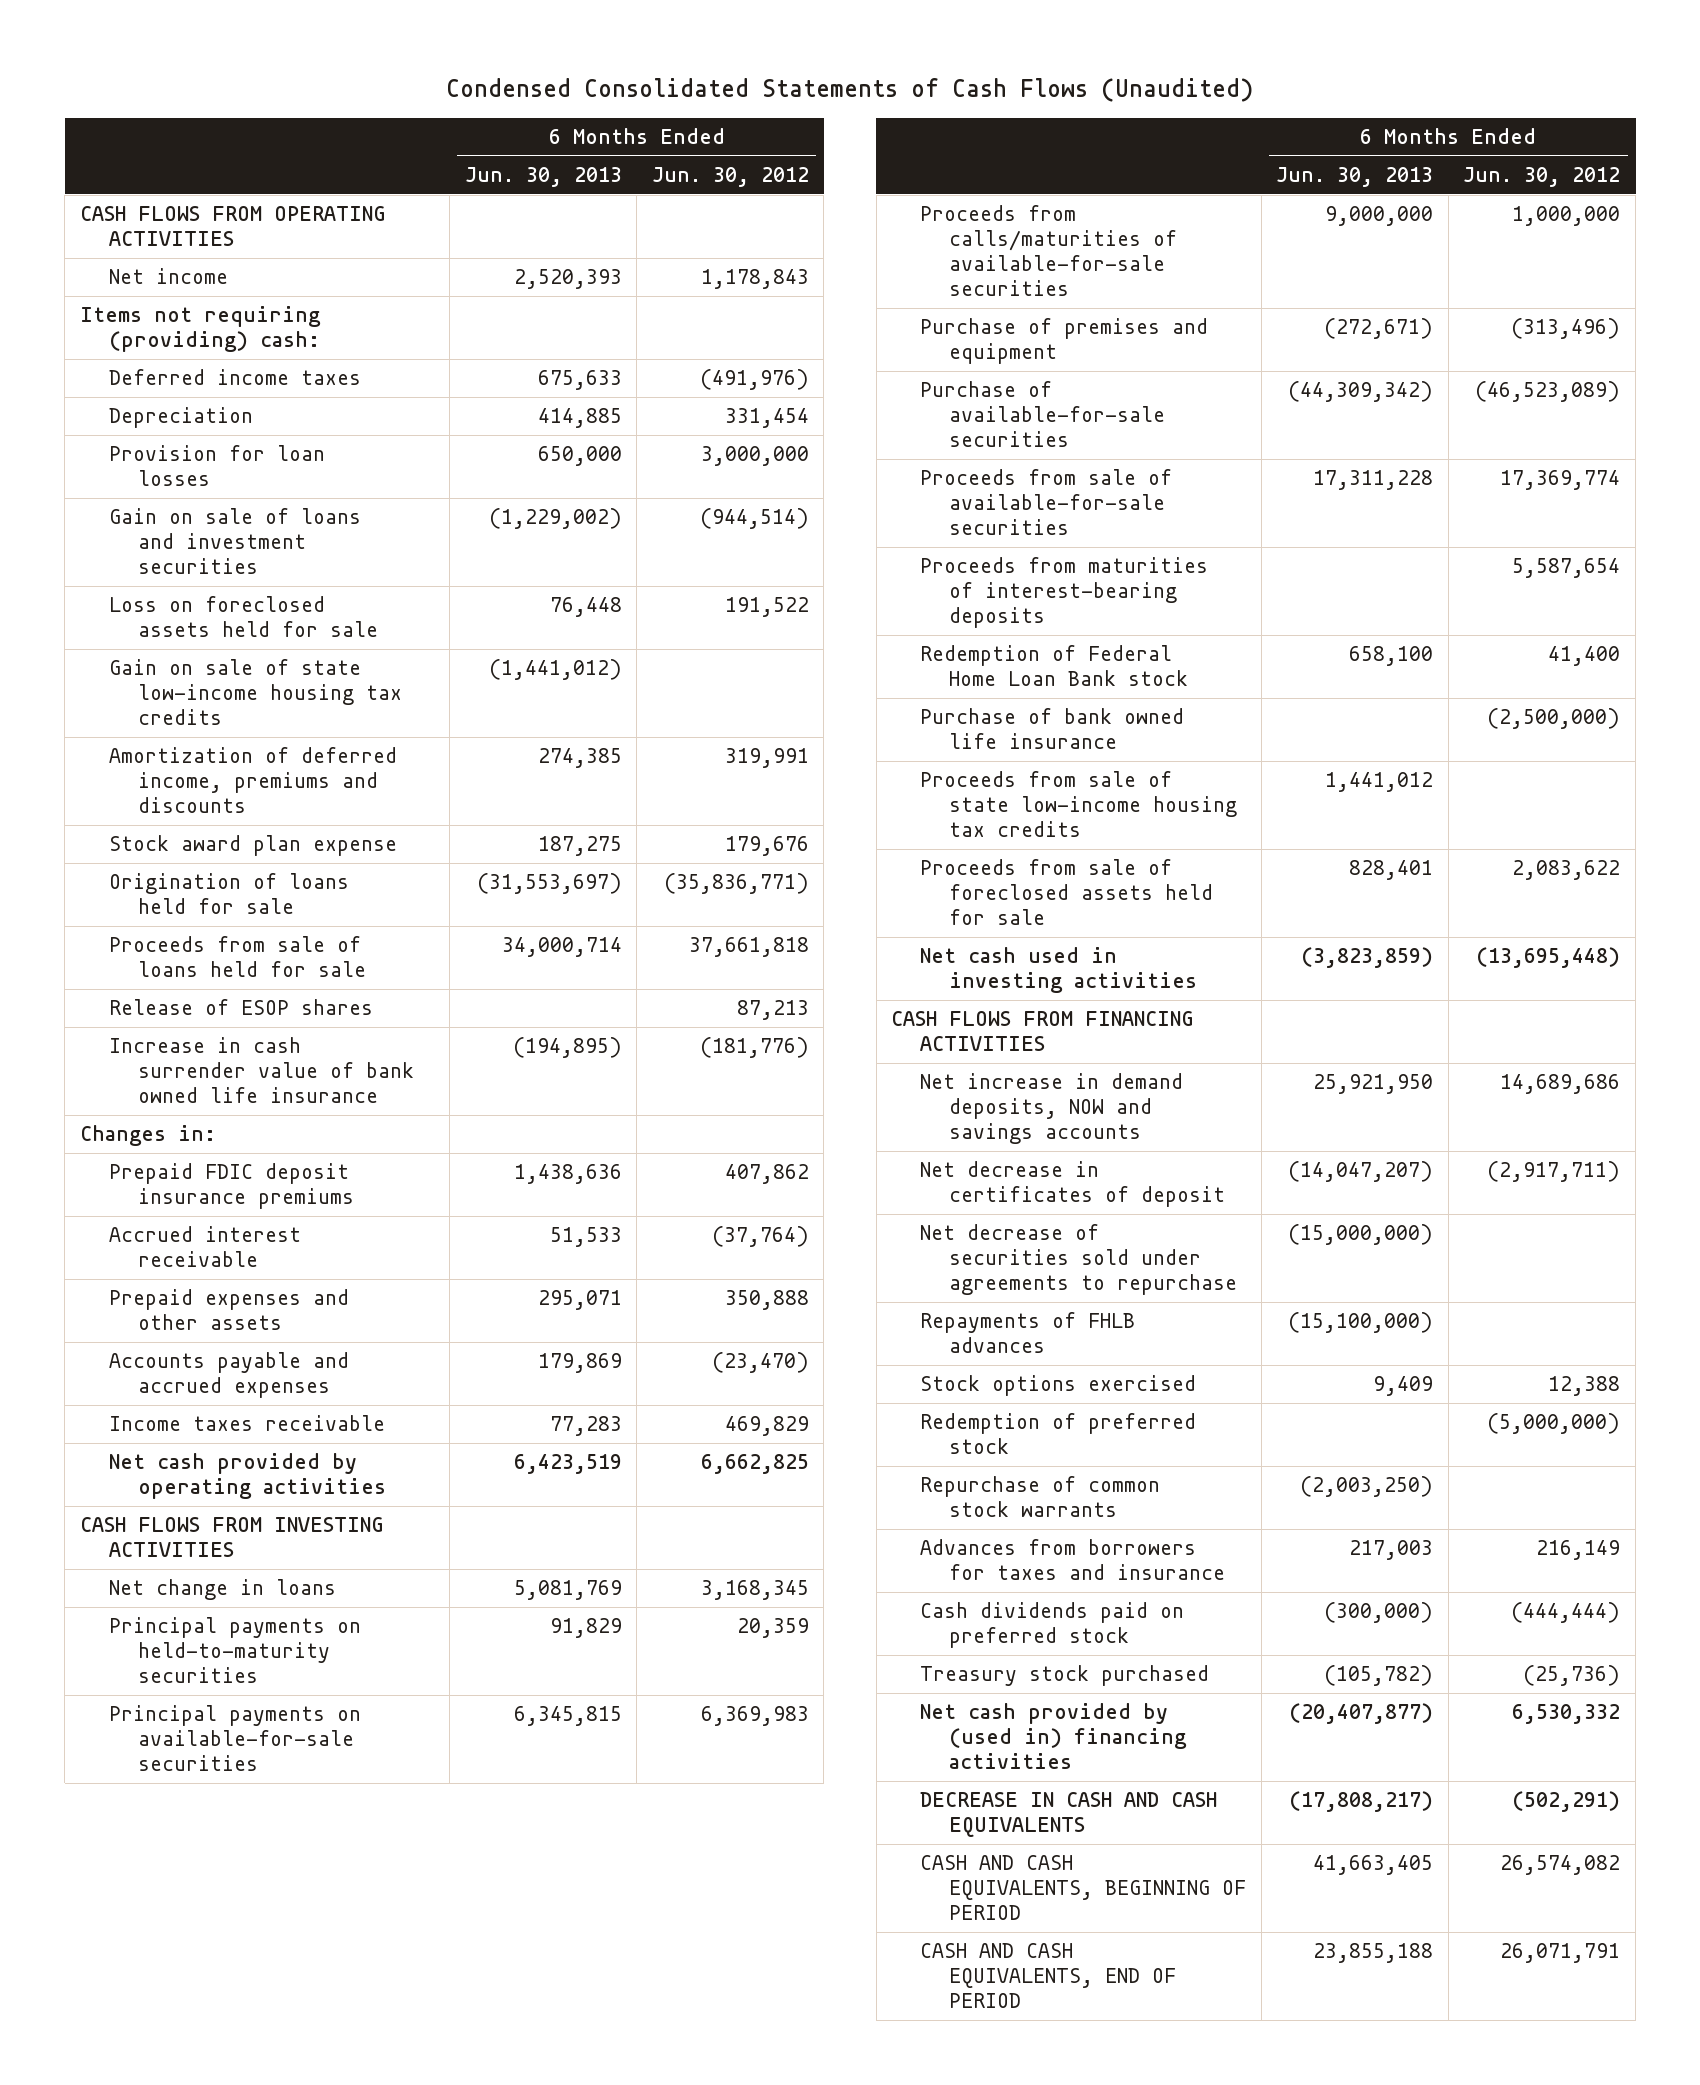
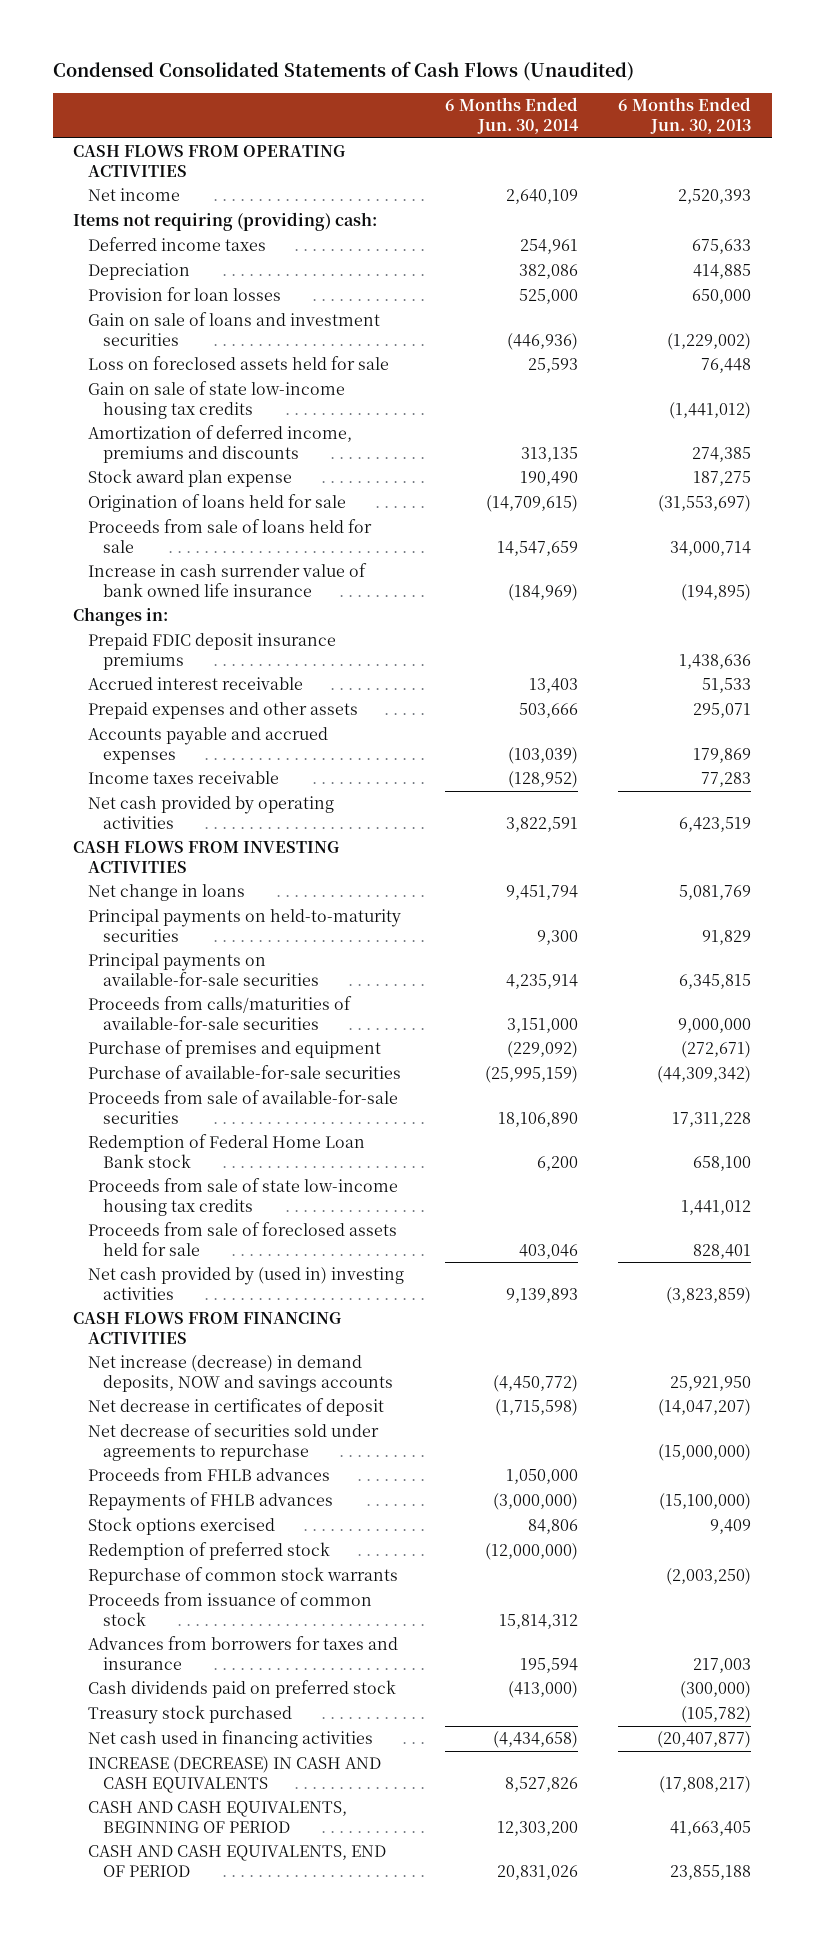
- | 6 Months Ended Jun. 30, 2013 | 6 Months Ended Jun. 30, 2012
+ | 6 Months Ended Jun. 30, 2014 | 6 Months Ended Jun. 30, 2013
- Release of ESOP shares | | 87,213
- Proceeds from maturities of interest-bearing deposits | | 5,587,654
- Purchase of bank owned life insurance | | (2,500,000)
- Net cash used in investing activities | (3,823,859) | (13,695,448)
+ Net cash provided by (used in) investing activities | 9,139,893 | (3,823,859)
- Net increase in demand deposits, NOW and savings accounts | 25,921,950 | 14,689,686
+ Net increase (decrease) in demand deposits, NOW and savings accounts | (4,450,772) | 25,921,950
+ Proceeds from FHLB advances | 1,050,000 |
+ Proceeds from issuance of common stock | 15,814,312 |
- Net cash provided by (used in) financing activities | (20,407,877) | 6,530,332
- DECREASE IN CASH AND CASH EQUIVALENTS | (17,808,217) | (502,291)
+ Net cash used in financing activities | (4,434,658) | (20,407,877)
+ INCREASE (DECREASE) IN CASH AND CASH EQUIVALENTS | 8,527,826 | (17,808,217)

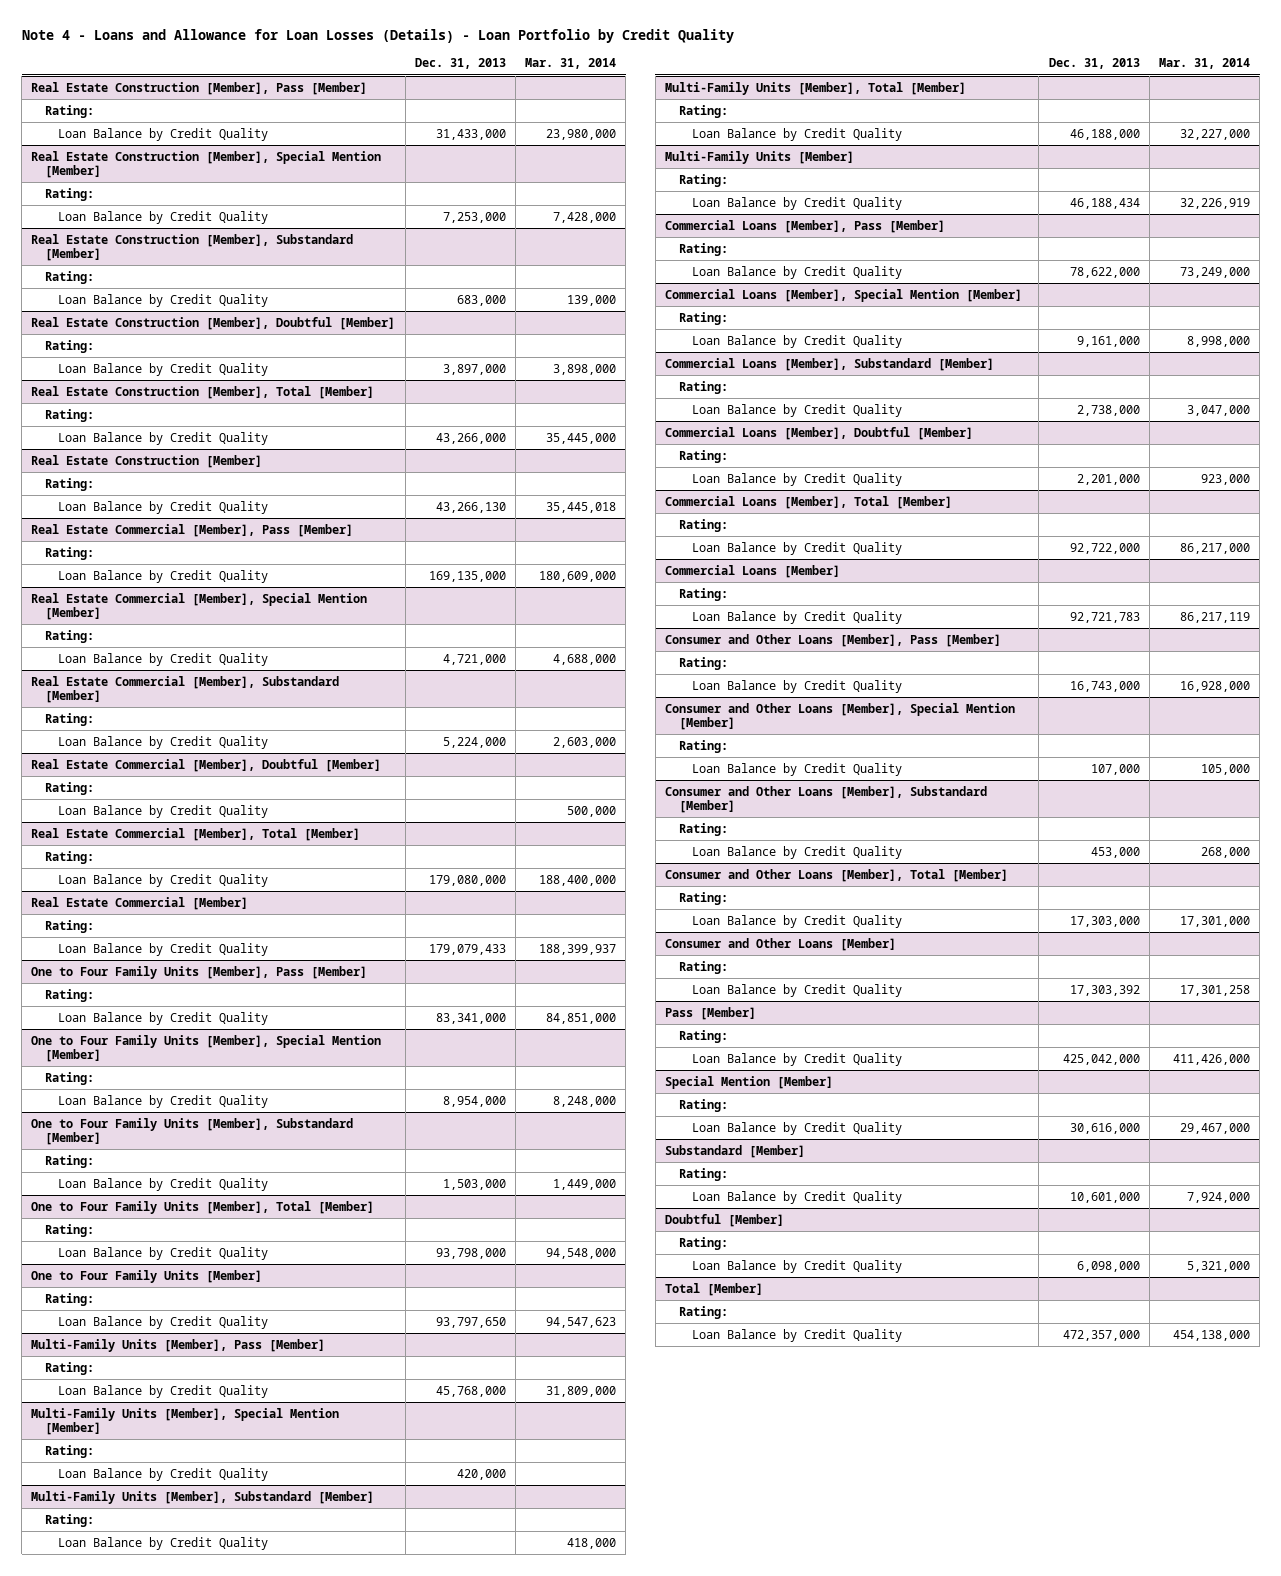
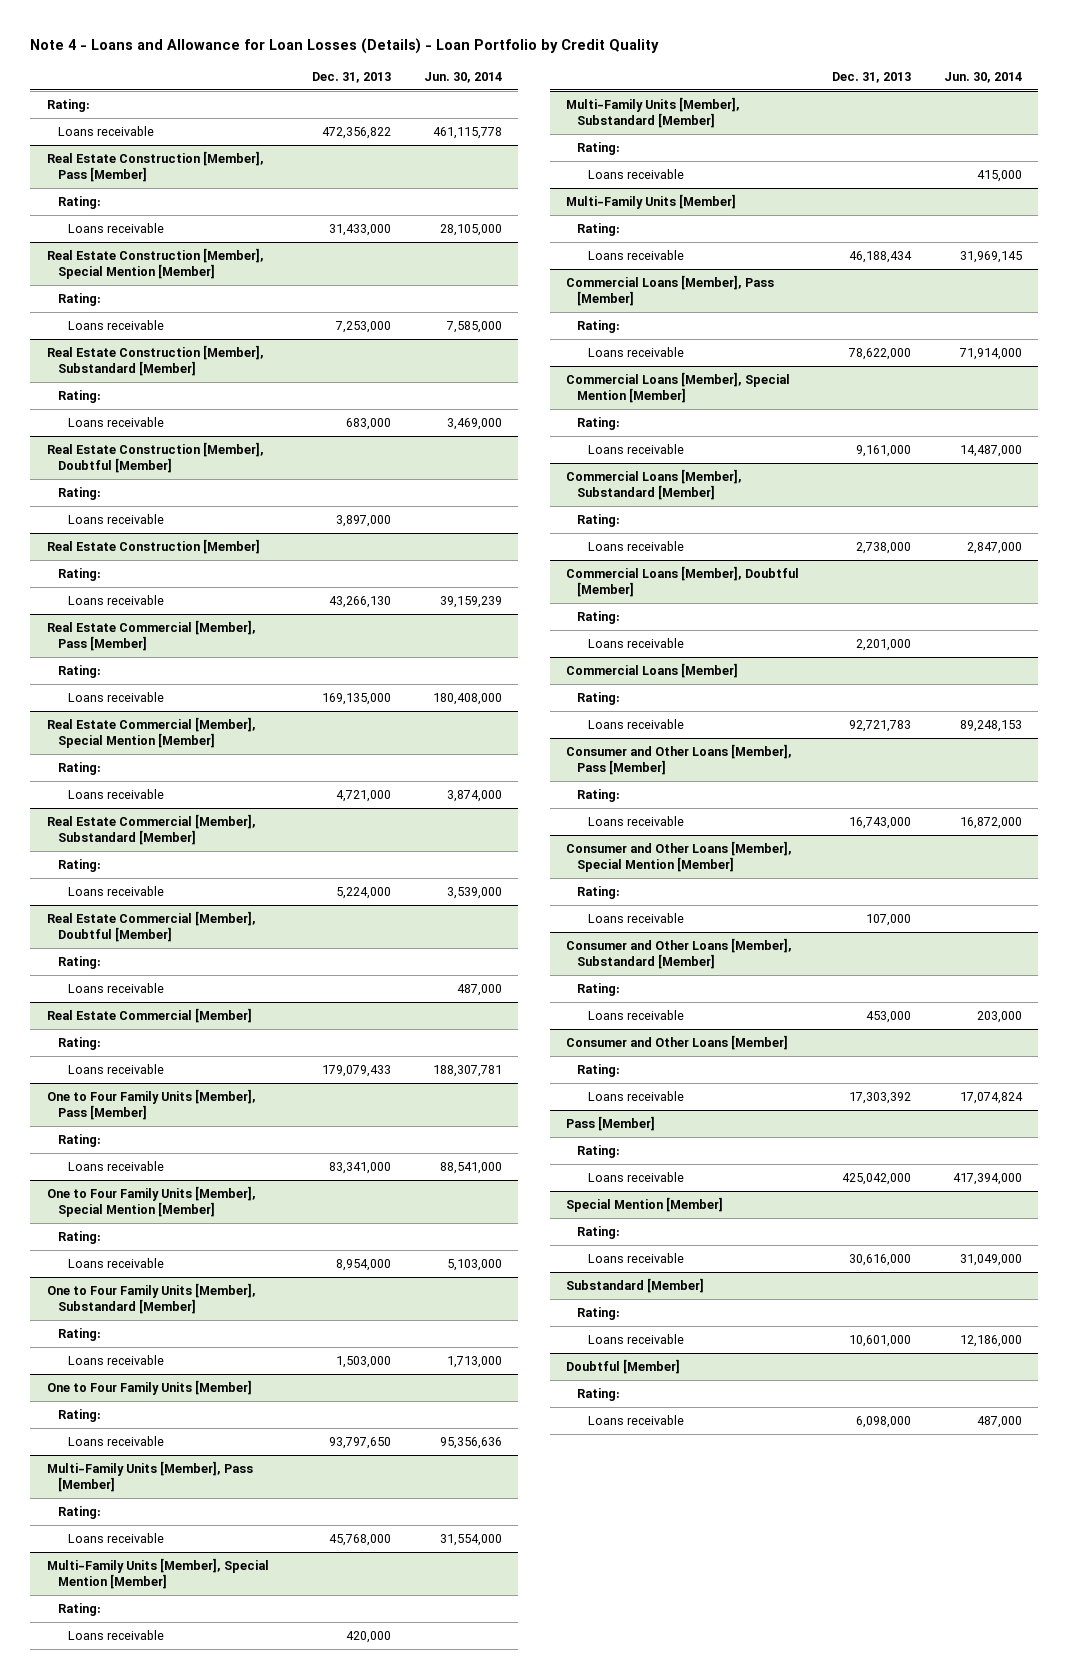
- | Dec. 31, 2013 | Mar. 31, 2014
+ | Dec. 31, 2013 | Jun. 30, 2014
+ Rating:
+ Loans receivable | 472,356,822 | 461,115,778
@ Real Estate Construction [Member], Pass [Member]
- Loan Balance by Credit Quality | 31,433,000 | 23,980,000
+ Loans receivable | 31,433,000 | 28,105,000
@ Real Estate Construction [Member], Special Mention [Member]
- Loan Balance by Credit Quality | 7,253,000 | 7,428,000
+ Loans receivable | 7,253,000 | 7,585,000
@ Real Estate Construction [Member], Substandard [Member]
- Loan Balance by Credit Quality | 683,000 | 139,000
+ Loans receivable | 683,000 | 3,469,000
@ Real Estate Construction [Member], Doubtful [Member]
- Loan Balance by Credit Quality | 3,897,000 | 3,898,000
- Real Estate Construction [Member], Total [Member]
- Rating:
- Loan Balance by Credit Quality | 43,266,000 | 35,445,000
@ Real Estate Construction [Member], Doubtful [Member]
+ Loans receivable | 3,897,000 |
@ Real Estate Construction [Member]
- Loan Balance by Credit Quality | 43,266,130 | 35,445,018
+ Loans receivable | 43,266,130 | 39,159,239
@ Real Estate Commercial [Member], Pass [Member]
- Loan Balance by Credit Quality | 169,135,000 | 180,609,000
+ Loans receivable | 169,135,000 | 180,408,000
@ Real Estate Commercial [Member], Special Mention [Member]
- Loan Balance by Credit Quality | 4,721,000 | 4,688,000
+ Loans receivable | 4,721,000 | 3,874,000
@ Real Estate Commercial [Member], Substandard [Member]
- Loan Balance by Credit Quality | 5,224,000 | 2,603,000
+ Loans receivable | 5,224,000 | 3,539,000
@ Real Estate Commercial [Member], Doubtful [Member]
- Loan Balance by Credit Quality | | 500,000
- Real Estate Commercial [Member], Total [Member]
- Rating:
- Loan Balance by Credit Quality | 179,080,000 | 188,400,000
@ Real Estate Commercial [Member], Doubtful [Member]
+ Loans receivable | | 487,000
@ Real Estate Commercial [Member]
- Loan Balance by Credit Quality | 179,079,433 | 188,399,937
+ Loans receivable | 179,079,433 | 188,307,781
@ One to Four Family Units [Member], Pass [Member]
- Loan Balance by Credit Quality | 83,341,000 | 84,851,000
+ Loans receivable | 83,341,000 | 88,541,000
@ One to Four Family Units [Member], Special Mention [Member]
- Loan Balance by Credit Quality | 8,954,000 | 8,248,000
+ Loans receivable | 8,954,000 | 5,103,000
@ One to Four Family Units [Member], Substandard [Member]
- Loan Balance by Credit Quality | 1,503,000 | 1,449,000
- One to Four Family Units [Member], Total [Member]
- Rating:
- Loan Balance by Credit Quality | 93,798,000 | 94,548,000
@ One to Four Family Units [Member], Substandard [Member]
+ Loans receivable | 1,503,000 | 1,713,000
@ One to Four Family Units [Member]
- Loan Balance by Credit Quality | 93,797,650 | 94,547,623
+ Loans receivable | 93,797,650 | 95,356,636
@ Multi-Family Units [Member], Pass [Member]
- Loan Balance by Credit Quality | 45,768,000 | 31,809,000
+ Loans receivable | 45,768,000 | 31,554,000
@ Multi-Family Units [Member], Special Mention [Member]
- Loan Balance by Credit Quality | 420,000 |
+ Loans receivable | 420,000 |
@ Multi-Family Units [Member], Substandard [Member]
- Loan Balance by Credit Quality | | 418,000
- Multi-Family Units [Member], Total [Member]
- Rating:
- Loan Balance by Credit Quality | 46,188,000 | 32,227,000
@ Multi-Family Units [Member], Substandard [Member]
+ Loans receivable | | 415,000
@ Multi-Family Units [Member]
- Loan Balance by Credit Quality | 46,188,434 | 32,226,919
+ Loans receivable | 46,188,434 | 31,969,145
@ Commercial Loans [Member], Pass [Member]
- Loan Balance by Credit Quality | 78,622,000 | 73,249,000
+ Loans receivable | 78,622,000 | 71,914,000
@ Commercial Loans [Member], Special Mention [Member]
- Loan Balance by Credit Quality | 9,161,000 | 8,998,000
+ Loans receivable | 9,161,000 | 14,487,000
@ Commercial Loans [Member], Substandard [Member]
- Loan Balance by Credit Quality | 2,738,000 | 3,047,000
+ Loans receivable | 2,738,000 | 2,847,000
@ Commercial Loans [Member], Doubtful [Member]
- Loan Balance by Credit Quality | 2,201,000 | 923,000
- Commercial Loans [Member], Total [Member]
- Rating:
- Loan Balance by Credit Quality | 92,722,000 | 86,217,000
@ Commercial Loans [Member], Doubtful [Member]
+ Loans receivable | 2,201,000 |
@ Commercial Loans [Member]
- Loan Balance by Credit Quality | 92,721,783 | 86,217,119
+ Loans receivable | 92,721,783 | 89,248,153
@ Consumer and Other Loans [Member], Pass [Member]
- Loan Balance by Credit Quality | 16,743,000 | 16,928,000
+ Loans receivable | 16,743,000 | 16,872,000
@ Consumer and Other Loans [Member], Special Mention [Member]
- Loan Balance by Credit Quality | 107,000 | 105,000
+ Loans receivable | 107,000 |
@ Consumer and Other Loans [Member], Substandard [Member]
- Loan Balance by Credit Quality | 453,000 | 268,000
- Consumer and Other Loans [Member], Total [Member]
- Rating:
- Loan Balance by Credit Quality | 17,303,000 | 17,301,000
@ Consumer and Other Loans [Member], Substandard [Member]
+ Loans receivable | 453,000 | 203,000
@ Consumer and Other Loans [Member]
- Loan Balance by Credit Quality | 17,303,392 | 17,301,258
+ Loans receivable | 17,303,392 | 17,074,824
@ Pass [Member]
- Loan Balance by Credit Quality | 425,042,000 | 411,426,000
+ Loans receivable | 425,042,000 | 417,394,000
@ Special Mention [Member]
- Loan Balance by Credit Quality | 30,616,000 | 29,467,000
+ Loans receivable | 30,616,000 | 31,049,000
@ Substandard [Member]
- Loan Balance by Credit Quality | 10,601,000 | 7,924,000
+ Loans receivable | 10,601,000 | 12,186,000
@ Doubtful [Member]
- Loan Balance by Credit Quality | 6,098,000 | 5,321,000
- Total [Member]
- Rating:
- Loan Balance by Credit Quality | 472,357,000 | 454,138,000
@ Doubtful [Member]
+ Loans receivable | 6,098,000 | 487,000

